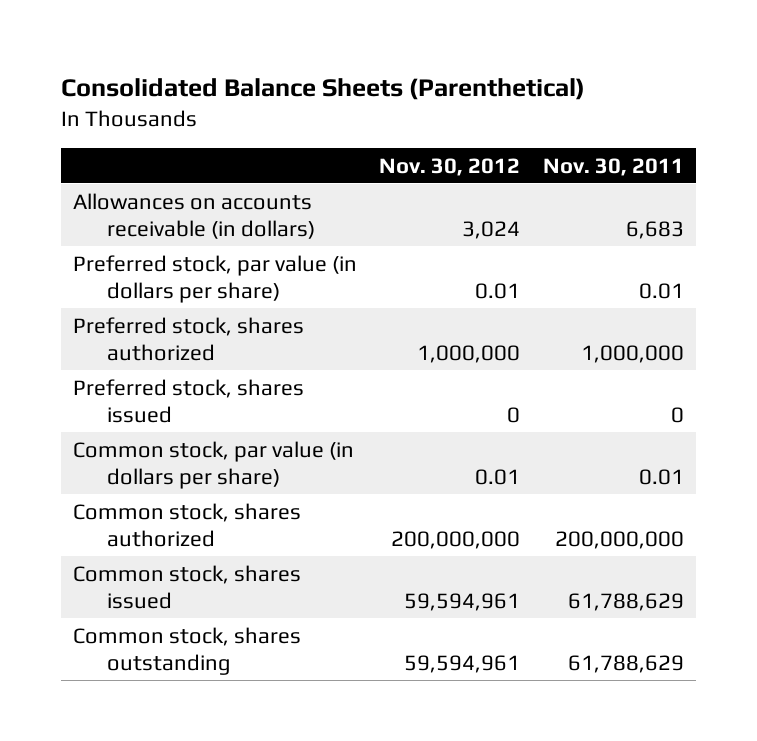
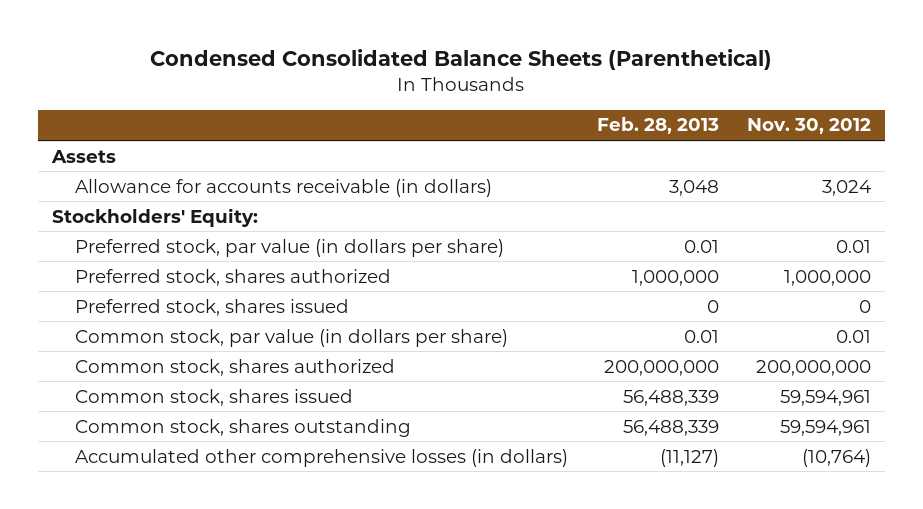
- Consolidated Balance Sheets (Parenthetical)
+ Condensed Consolidated Balance Sheets (Parenthetical)
- | Nov. 30, 2012 | Nov. 30, 2011
+ | Feb. 28, 2013 | Nov. 30, 2012
- Allowances on accounts receivable (in dollars) | 3,024 | 6,683
+ Assets
+ Allowance for accounts receivable (in dollars) | 3,048 | 3,024
+ Stockholders' Equity:
+ Accumulated other comprehensive losses (in dollars) | (11,127) | (10,764)

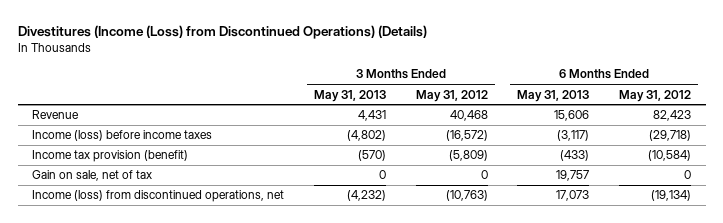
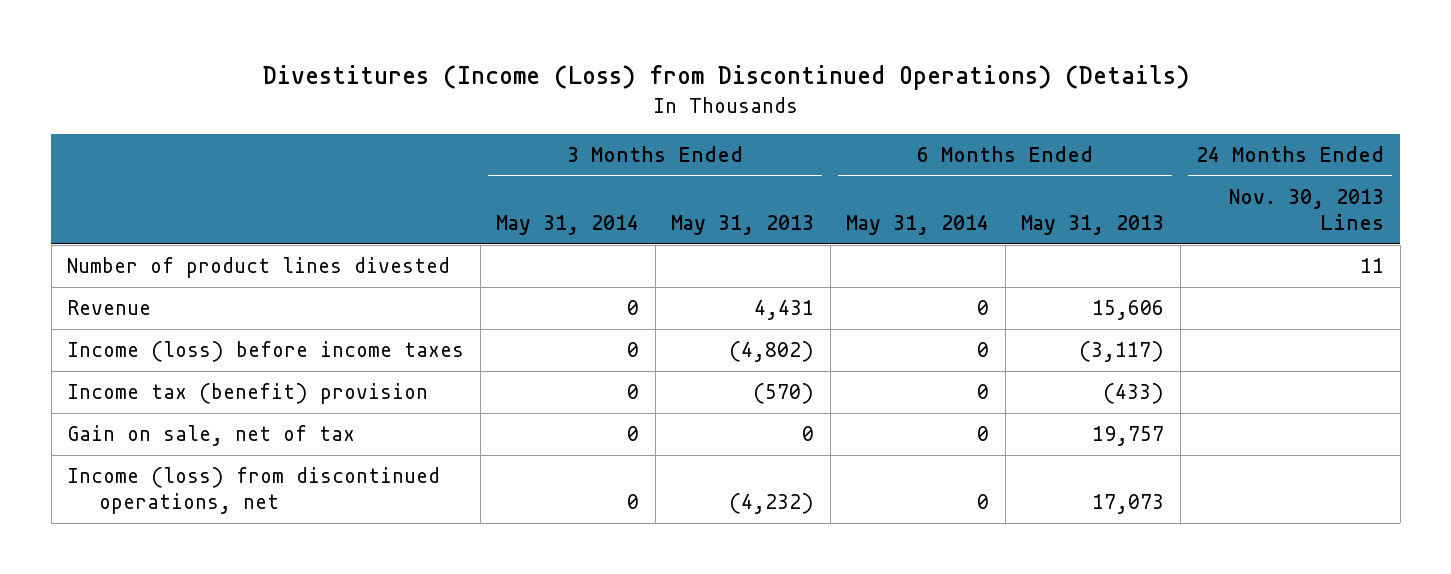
- | 3 Months Ended May 31, 2013 | 3 Months Ended May 31, 2012 | 6 Months Ended May 31, 2013 | 6 Months Ended May 31, 2012
+ | 3 Months Ended May 31, 2014 | 3 Months Ended May 31, 2013 | 6 Months Ended May 31, 2014 | 6 Months Ended May 31, 2013 | 24 Months Ended Nov. 30, 2013 Lines
+ Number of product lines divested | | | | | 11
- Income tax provision (benefit) | (570) | (5,809) | (433) | (10,584)
+ Income tax (benefit) provision | 0 | (570) | 0 | (433) |

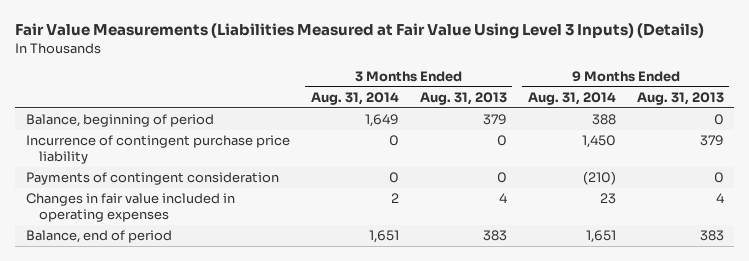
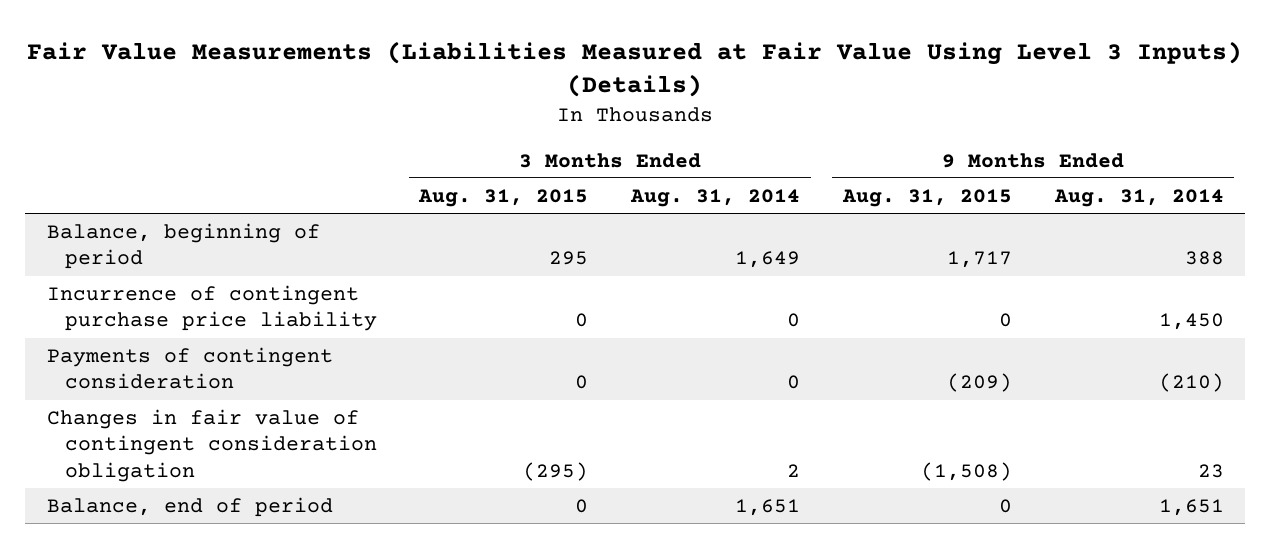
- | 3 Months Ended Aug. 31, 2014 | 3 Months Ended Aug. 31, 2013 | 9 Months Ended Aug. 31, 2014 | 9 Months Ended Aug. 31, 2013
+ | 3 Months Ended Aug. 31, 2015 | 3 Months Ended Aug. 31, 2014 | 9 Months Ended Aug. 31, 2015 | 9 Months Ended Aug. 31, 2014
- Changes in fair value included in operating expenses | 2 | 4 | 23 | 4
+ Changes in fair value of contingent consideration obligation | (295) | 2 | (1,508) | 23

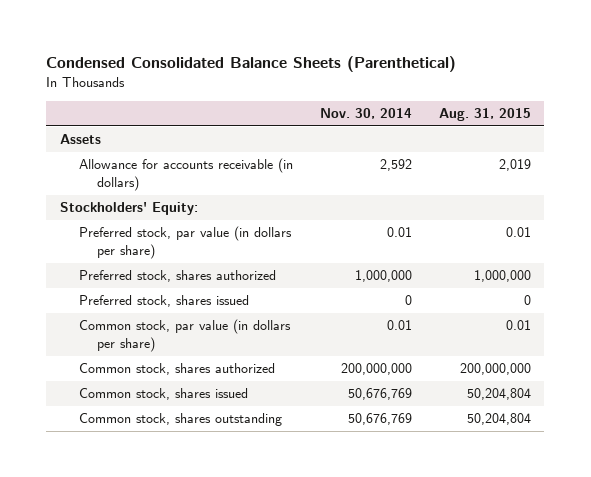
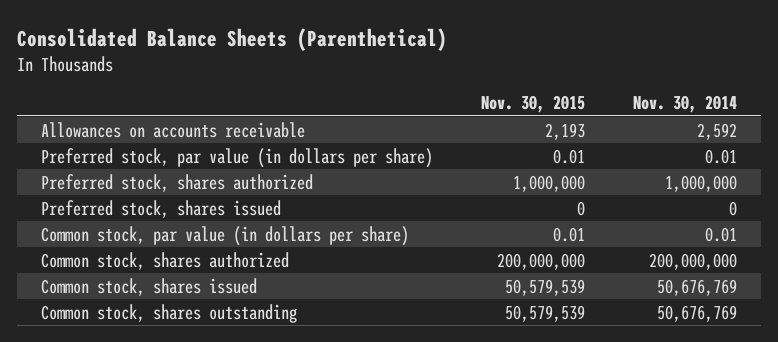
- Condensed Consolidated Balance Sheets (Parenthetical)
+ Consolidated Balance Sheets (Parenthetical)
- | Nov. 30, 2014 | Aug. 31, 2015
+ | Nov. 30, 2015 | Nov. 30, 2014
- Assets
- Allowance for accounts receivable (in dollars) | 2,592 | 2,019
- Stockholders' Equity:
+ Allowances on accounts receivable | 2,193 | 2,592

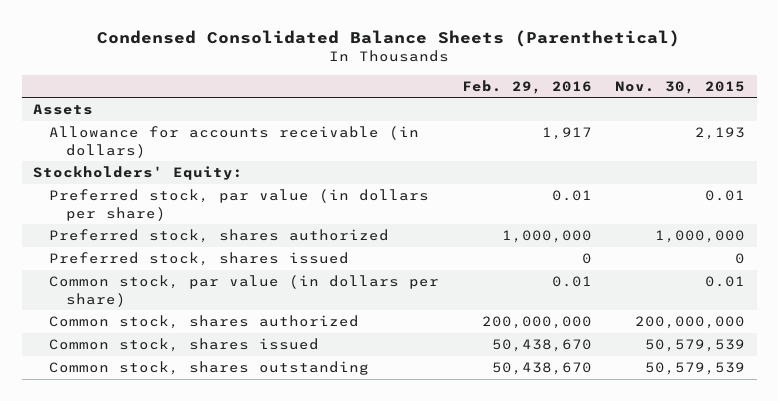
- Consolidated Balance Sheets (Parenthetical)
+ Condensed Consolidated Balance Sheets (Parenthetical)
- | Nov. 30, 2015 | Nov. 30, 2014
+ | Feb. 29, 2016 | Nov. 30, 2015
- Allowances on accounts receivable | 2,193 | 2,592
+ Assets
+ Allowance for accounts receivable (in dollars) | 1,917 | 2,193
+ Stockholders' Equity:

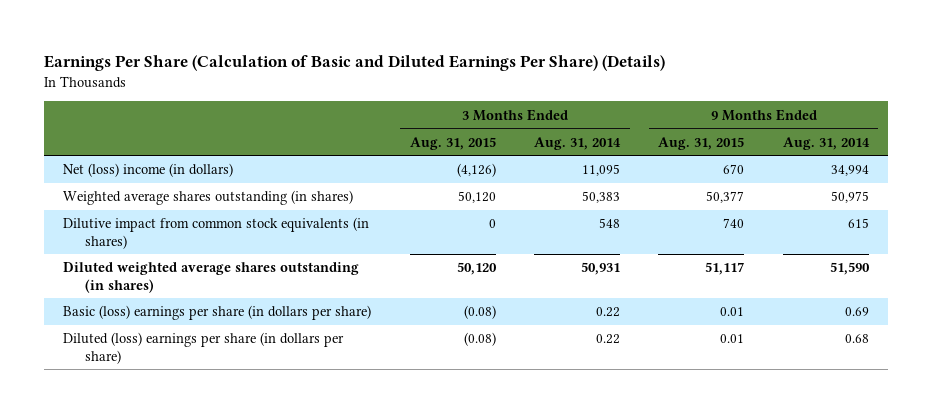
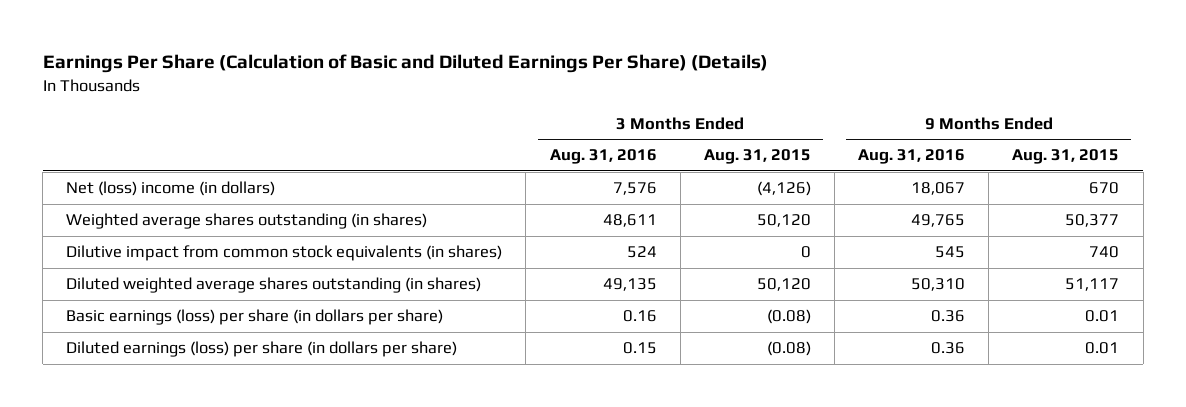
- | 3 Months Ended Aug. 31, 2015 | 3 Months Ended Aug. 31, 2014 | 9 Months Ended Aug. 31, 2015 | 9 Months Ended Aug. 31, 2014
+ | 3 Months Ended Aug. 31, 2016 | 3 Months Ended Aug. 31, 2015 | 9 Months Ended Aug. 31, 2016 | 9 Months Ended Aug. 31, 2015
- Basic (loss) earnings per share (in dollars per share) | (0.08) | 0.22 | 0.01 | 0.69
- Diluted (loss) earnings per share (in dollars per share) | (0.08) | 0.22 | 0.01 | 0.68
+ Basic earnings (loss) per share (in dollars per share) | 0.16 | (0.08) | 0.36 | 0.01
+ Diluted earnings (loss) per share (in dollars per share) | 0.15 | (0.08) | 0.36 | 0.01

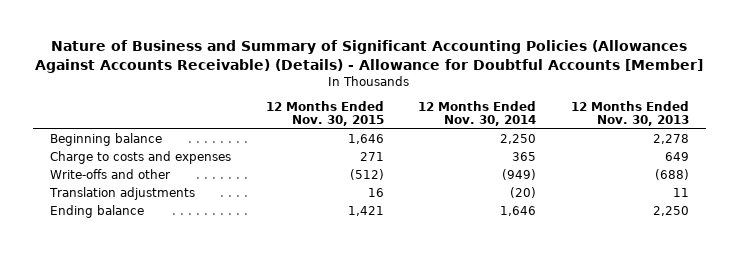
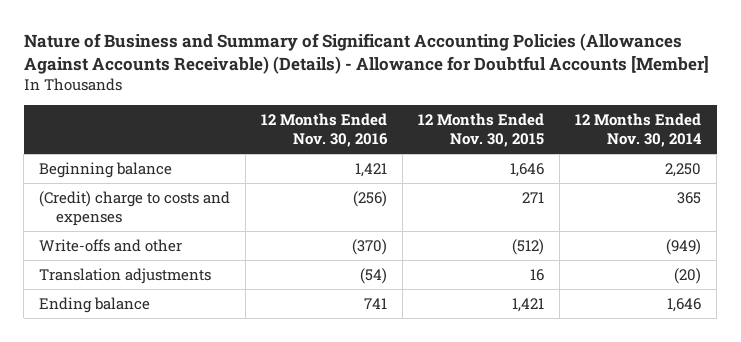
- | 12 Months Ended Nov. 30, 2015 | 12 Months Ended Nov. 30, 2014 | 12 Months Ended Nov. 30, 2013
+ | 12 Months Ended Nov. 30, 2016 | 12 Months Ended Nov. 30, 2015 | 12 Months Ended Nov. 30, 2014
- Charge to costs and expenses | 271 | 365 | 649
+ (Credit) charge to costs and expenses | (256) | 271 | 365

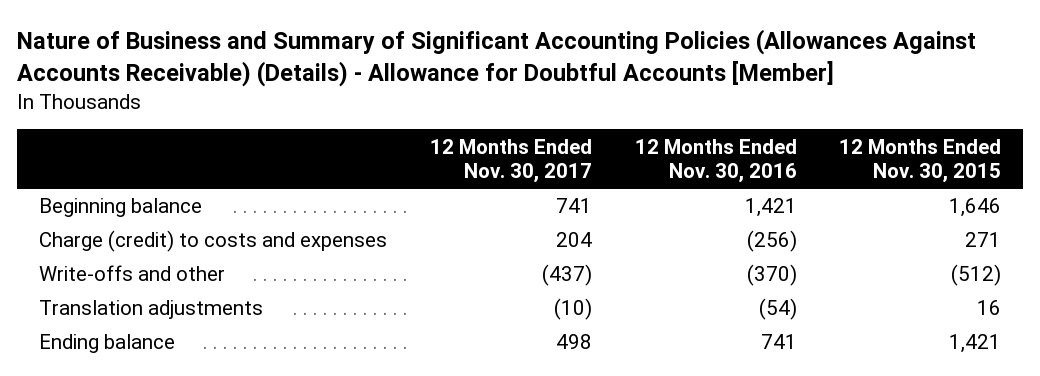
- | 12 Months Ended Nov. 30, 2016 | 12 Months Ended Nov. 30, 2015 | 12 Months Ended Nov. 30, 2014
+ | 12 Months Ended Nov. 30, 2017 | 12 Months Ended Nov. 30, 2016 | 12 Months Ended Nov. 30, 2015
- (Credit) charge to costs and expenses | (256) | 271 | 365
+ Charge (credit) to costs and expenses | 204 | (256) | 271

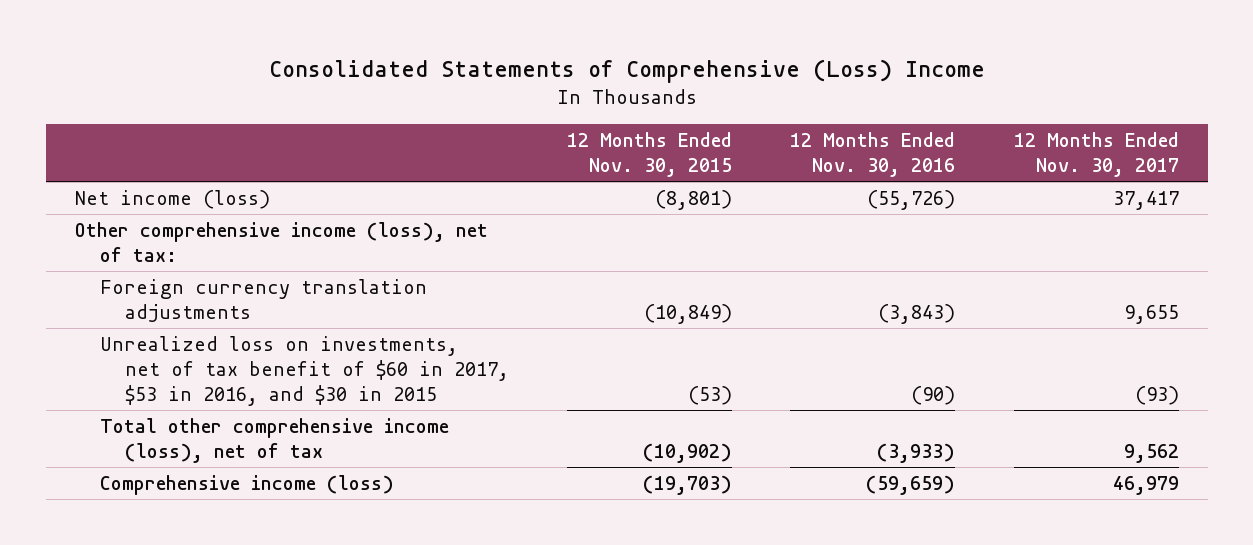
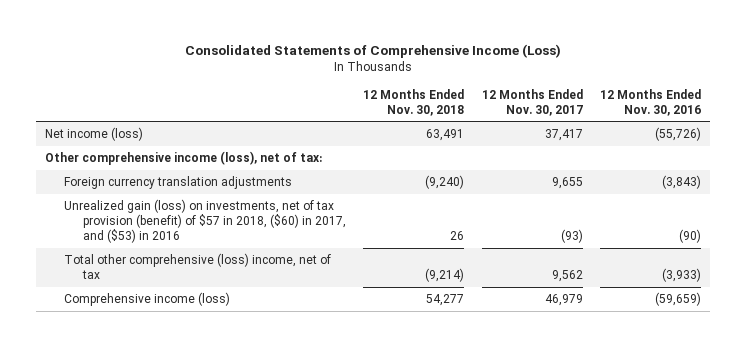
- Consolidated Statements of Comprehensive (Loss) Income
+ Consolidated Statements of Comprehensive Income (Loss)
- | 12 Months Ended Nov. 30, 2015 | 12 Months Ended Nov. 30, 2016 | 12 Months Ended Nov. 30, 2017
+ | 12 Months Ended Nov. 30, 2018 | 12 Months Ended Nov. 30, 2017 | 12 Months Ended Nov. 30, 2016
- Unrealized loss on investments, net of tax benefit of $60 in 2017, $53 in 2016, and $30 in 2015 | (53) | (90) | (93)
- Total other comprehensive income (loss), net of tax | (10,902) | (3,933) | 9,562
+ Unrealized gain (loss) on investments, net of tax provision (benefit) of $57 in 2018, ($60) in 2017, and ($53) in 2016 | 26 | (93) | (90)
+ Total other comprehensive (loss) income, net of tax | (9,214) | 9,562 | (3,933)

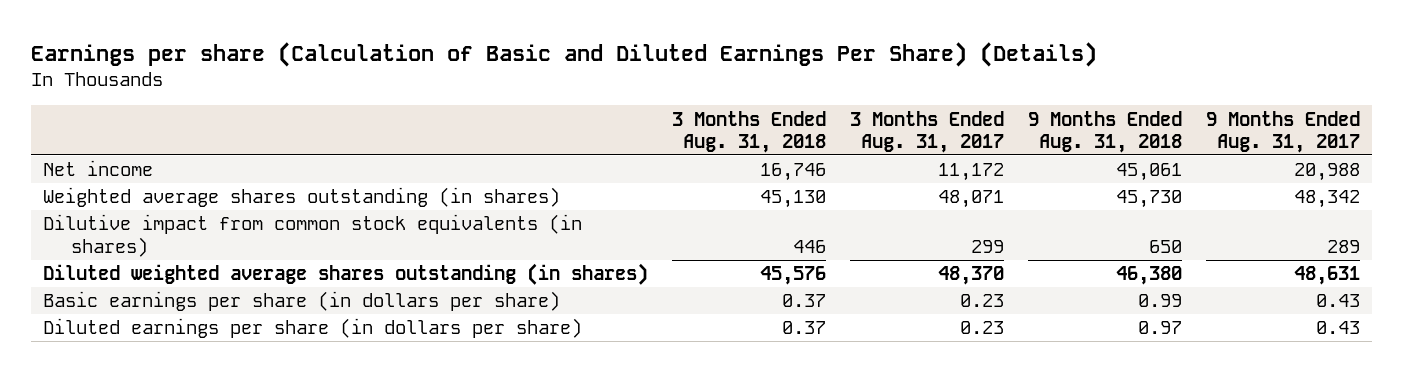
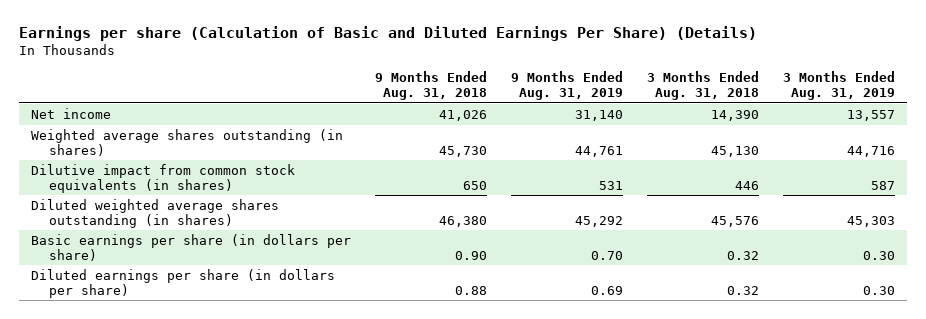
- | 3 Months Ended Aug. 31, 2018 | 3 Months Ended Aug. 31, 2017 | 9 Months Ended Aug. 31, 2018 | 9 Months Ended Aug. 31, 2017
+ | 9 Months Ended Aug. 31, 2018 | 9 Months Ended Aug. 31, 2019 | 3 Months Ended Aug. 31, 2018 | 3 Months Ended Aug. 31, 2019
- Net income | 16,746 | 11,172 | 45,061 | 20,988
+ Net income | 41,026 | 31,140 | 14,390 | 13,557
- Basic earnings per share (in dollars per share) | 0.37 | 0.23 | 0.99 | 0.43
- Diluted earnings per share (in dollars per share) | 0.37 | 0.23 | 0.97 | 0.43
+ Basic earnings per share (in dollars per share) | 0.90 | 0.70 | 0.32 | 0.30
+ Diluted earnings per share (in dollars per share) | 0.88 | 0.69 | 0.32 | 0.30

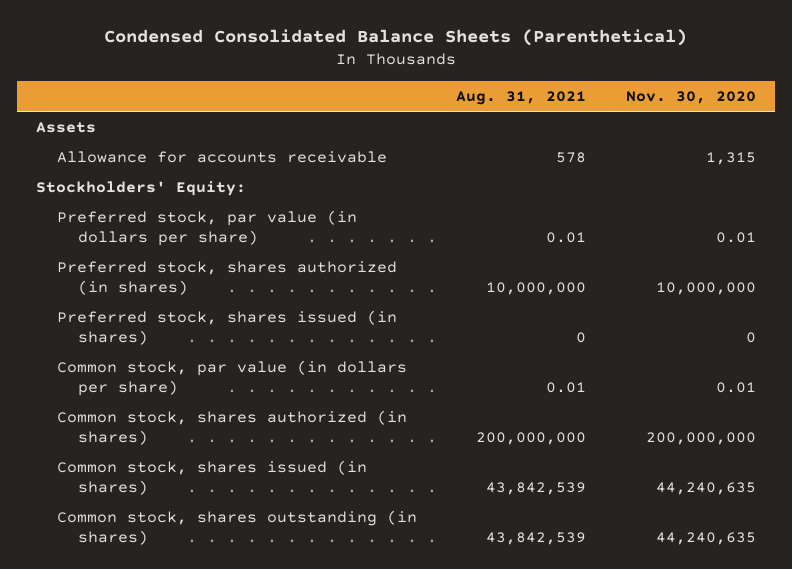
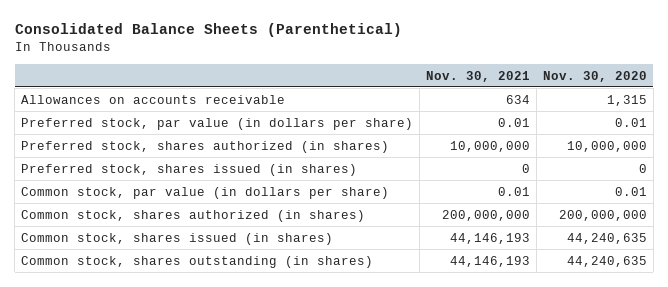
- Condensed Consolidated Balance Sheets (Parenthetical)
+ Consolidated Balance Sheets (Parenthetical)
- | Aug. 31, 2021 | Nov. 30, 2020
+ | Nov. 30, 2021 | Nov. 30, 2020
- Assets
- Allowance for accounts receivable | 578 | 1,315
- Stockholders' Equity:
+ Allowances on accounts receivable | 634 | 1,315

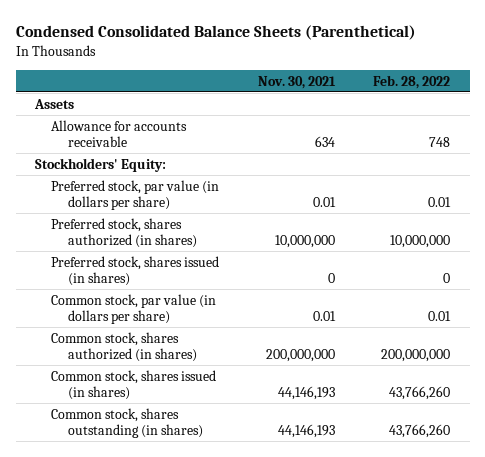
- Consolidated Balance Sheets (Parenthetical)
+ Condensed Consolidated Balance Sheets (Parenthetical)
- | Nov. 30, 2021 | Nov. 30, 2020
+ | Nov. 30, 2021 | Feb. 28, 2022
- Allowances on accounts receivable | 634 | 1,315
+ Assets
+ Allowance for accounts receivable | 634 | 748
+ Stockholders' Equity:

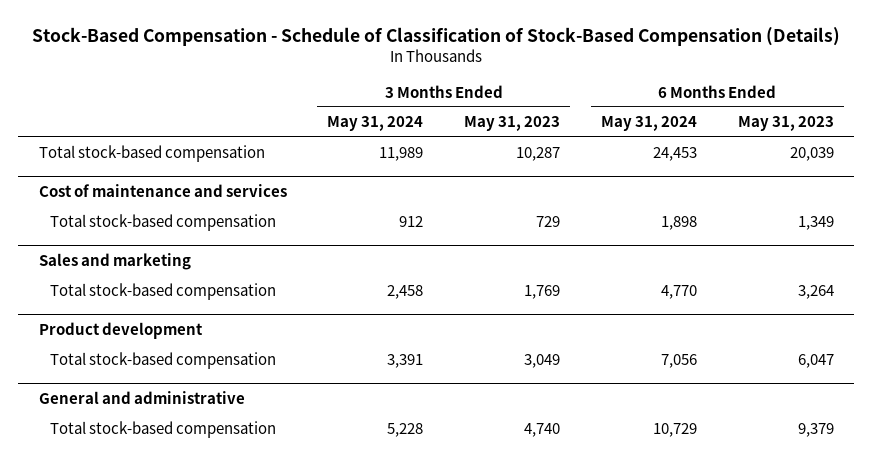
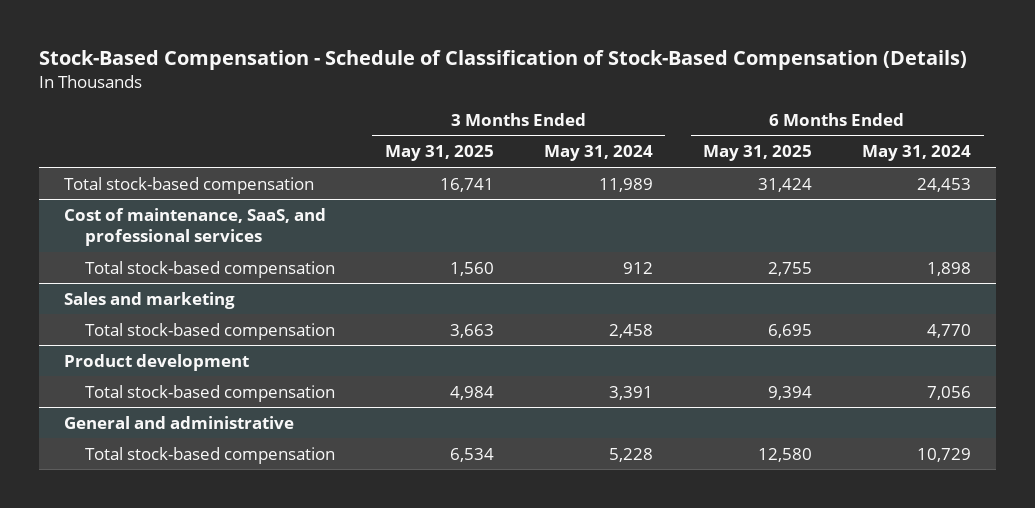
- | 3 Months Ended May 31, 2024 | 3 Months Ended May 31, 2023 | 6 Months Ended May 31, 2024 | 6 Months Ended May 31, 2023
+ | 3 Months Ended May 31, 2025 | 3 Months Ended May 31, 2024 | 6 Months Ended May 31, 2025 | 6 Months Ended May 31, 2024
- Cost of maintenance and services
+ Cost of maintenance, SaaS, and professional services

